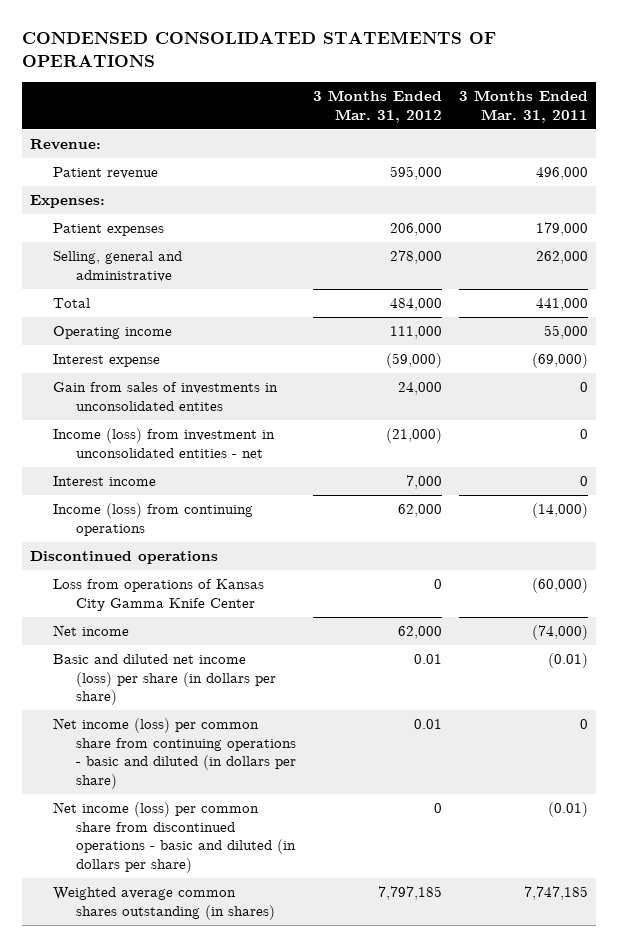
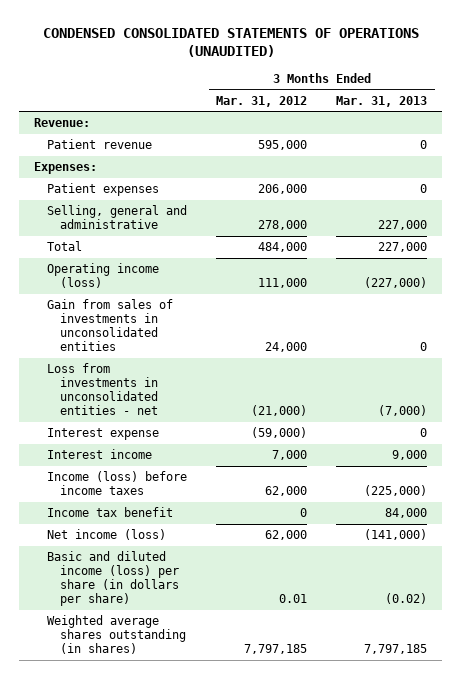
- CONDENSED CONSOLIDATED STATEMENTS OF OPERATIONS
+ CONDENSED CONSOLIDATED STATEMENTS OF OPERATIONS (UNAUDITED)
- | 3 Months Ended Mar. 31, 2012 | 3 Months Ended Mar. 31, 2011
+ | 3 Months Ended Mar. 31, 2012 | 3 Months Ended Mar. 31, 2013
- Operating income | 111,000 | 55,000
+ Operating income (loss) | 111,000 | (227,000)
+ Gain from sales of investments in unconsolidated entities | 24,000 | 0
+ Loss from investments in unconsolidated entities - net | (21,000) | (7,000)
- Gain from sales of investments in unconsolidated entites | 24,000 | 0
- Income (loss) from investment in unconsolidated entities - net | (21,000) | 0
- Income (loss) from continuing operations | 62,000 | (14,000)
- Discontinued operations
- Loss from operations of Kansas City Gamma Knife Center | 0 | (60,000)
- Net income | 62,000 | (74,000)
- Basic and diluted net income (loss) per share (in dollars per share) | 0.01 | (0.01)
- Net income (loss) per common share from continuing operations - basic and diluted (in dollars per share) | 0.01 | 0
- Net income (loss) per common share from discontinued operations - basic and diluted (in dollars per share) | 0 | (0.01)
- Weighted average common shares outstanding (in shares) | 7,797,185 | 7,747,185
+ Income (loss) before income taxes | 62,000 | (225,000)
+ Income tax benefit | 0 | 84,000
+ Net income (loss) | 62,000 | (141,000)
+ Basic and diluted income (loss) per share (in dollars per share) | 0.01 | (0.02)
+ Weighted average shares outstanding (in shares) | 7,797,185 | 7,797,185

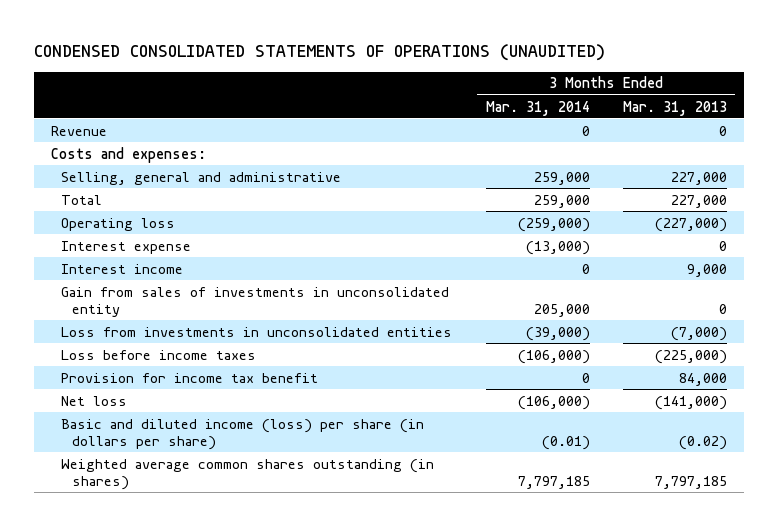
- | 3 Months Ended Mar. 31, 2012 | 3 Months Ended Mar. 31, 2013
+ | 3 Months Ended Mar. 31, 2014 | 3 Months Ended Mar. 31, 2013
- Revenue:
- Patient revenue | 595,000 | 0
- Expenses:
- Patient expenses | 206,000 | 0
+ Revenue | 0 | 0
+ Costs and expenses:
- Operating income (loss) | 111,000 | (227,000)
- Gain from sales of investments in unconsolidated entities | 24,000 | 0
- Loss from investments in unconsolidated entities - net | (21,000) | (7,000)
+ Operating loss | (259,000) | (227,000)
- Income (loss) before income taxes | 62,000 | (225,000)
- Income tax benefit | 0 | 84,000
- Net income (loss) | 62,000 | (141,000)
+ Gain from sales of investments in unconsolidated entity | 205,000 | 0
+ Loss from investments in unconsolidated entities | (39,000) | (7,000)
+ Loss before income taxes | (106,000) | (225,000)
+ Provision for income tax benefit | 0 | 84,000
+ Net loss | (106,000) | (141,000)
- Weighted average shares outstanding (in shares) | 7,797,185 | 7,797,185
+ Weighted average common shares outstanding (in shares) | 7,797,185 | 7,797,185

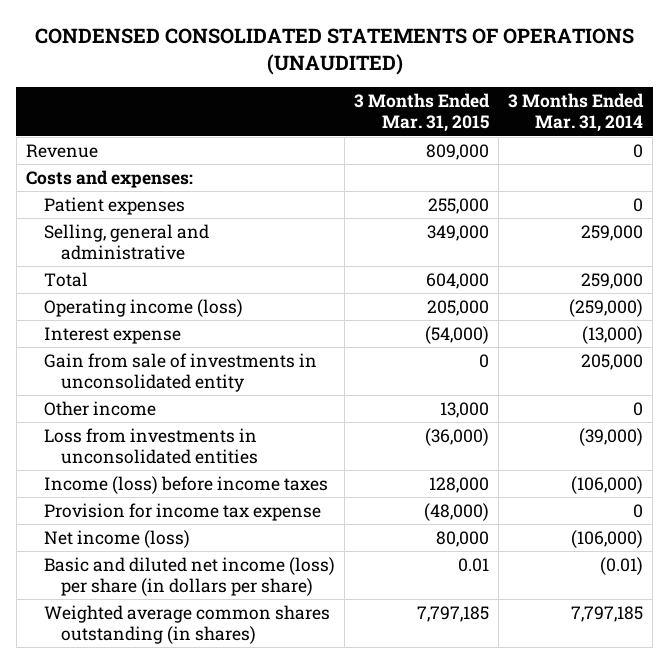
- | 3 Months Ended Mar. 31, 2014 | 3 Months Ended Mar. 31, 2013
+ | 3 Months Ended Mar. 31, 2015 | 3 Months Ended Mar. 31, 2014
+ Patient expenses | 255,000 | 0
- Operating loss | (259,000) | (227,000)
+ Operating income (loss) | 205,000 | (259,000)
- Interest income | 0 | 9,000
- Gain from sales of investments in unconsolidated entity | 205,000 | 0
+ Gain from sale of investments in unconsolidated entity | 0 | 205,000
+ Other income | 13,000 | 0
- Loss before income taxes | (106,000) | (225,000)
- Provision for income tax benefit | 0 | 84,000
- Net loss | (106,000) | (141,000)
- Basic and diluted income (loss) per share (in dollars per share) | (0.01) | (0.02)
+ Income (loss) before income taxes | 128,000 | (106,000)
+ Provision for income tax expense | (48,000) | 0
+ Net income (loss) | 80,000 | (106,000)
+ Basic and diluted net income (loss) per share (in dollars per share) | 0.01 | (0.01)

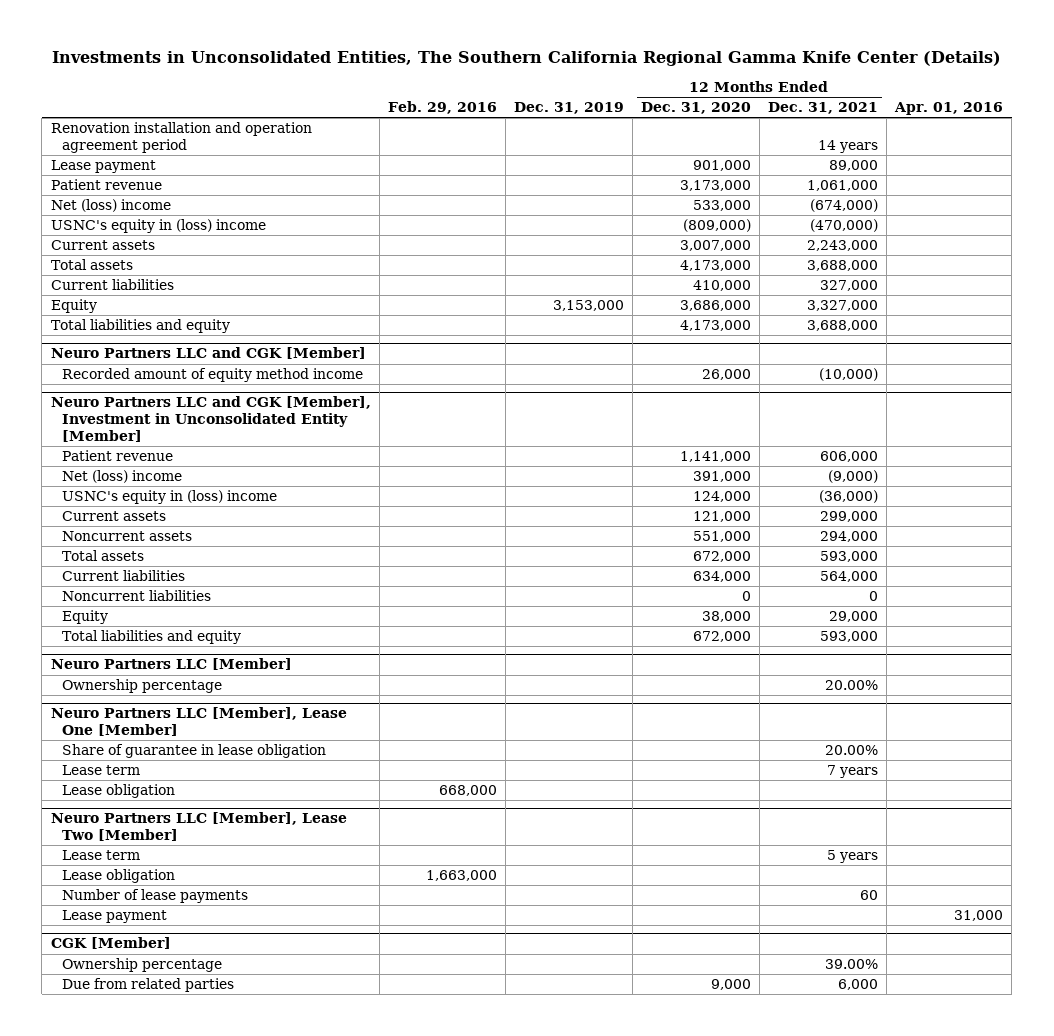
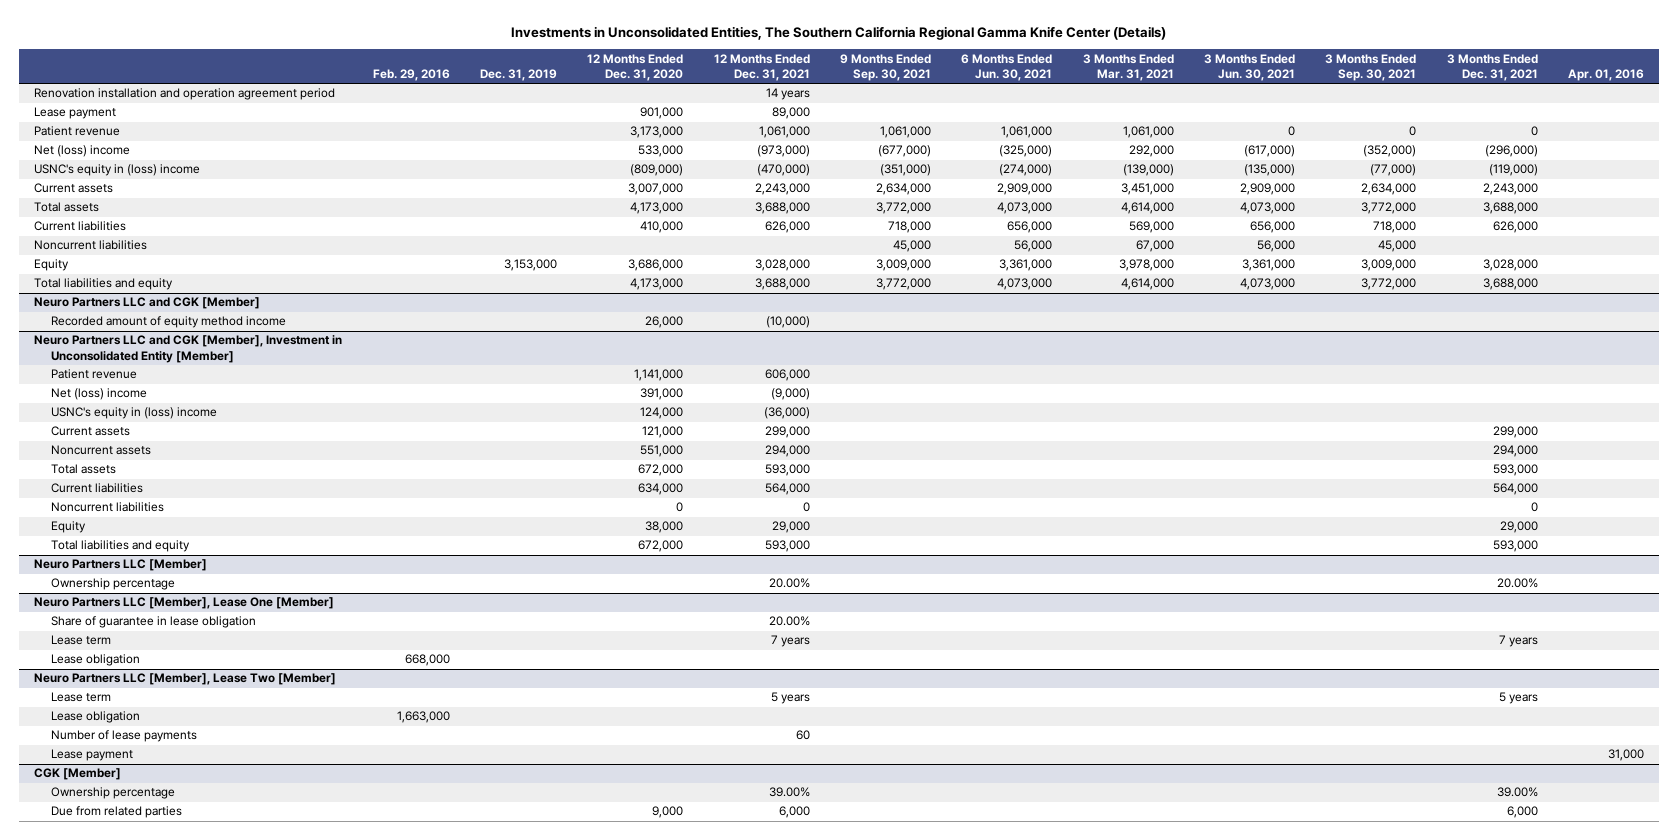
- | Feb. 29, 2016 | Dec. 31, 2019 | 12 Months Ended Dec. 31, 2020 | 12 Months Ended Dec. 31, 2021 | Apr. 01, 2016
+ | Feb. 29, 2016 | Dec. 31, 2019 | 12 Months Ended Dec. 31, 2020 | 12 Months Ended Dec. 31, 2021 | 9 Months Ended Sep. 30, 2021 | 6 Months Ended Jun. 30, 2021 | 3 Months Ended Mar. 31, 2021 | 3 Months Ended Jun. 30, 2021 | 3 Months Ended Sep. 30, 2021 | 3 Months Ended Dec. 31, 2021 | Apr. 01, 2016
- Net (loss) income | | | 533,000 | (674,000) |
+ Net (loss) income | | | 533,000 | (973,000) | (677,000) | (325,000) | 292,000 | (617,000) | (352,000) | (296,000) |
- Current liabilities | | | 410,000 | 327,000 |
- Equity | | 3,153,000 | 3,686,000 | 3,327,000 |
+ Current liabilities | | | 410,000 | 626,000 | 718,000 | 656,000 | 569,000 | 656,000 | 718,000 | 626,000 |
+ Noncurrent liabilities | | | | | 45,000 | 56,000 | 67,000 | 56,000 | 45,000 | |
+ Equity | | 3,153,000 | 3,686,000 | 3,028,000 | 3,009,000 | 3,361,000 | 3,978,000 | 3,361,000 | 3,009,000 | 3,028,000 |

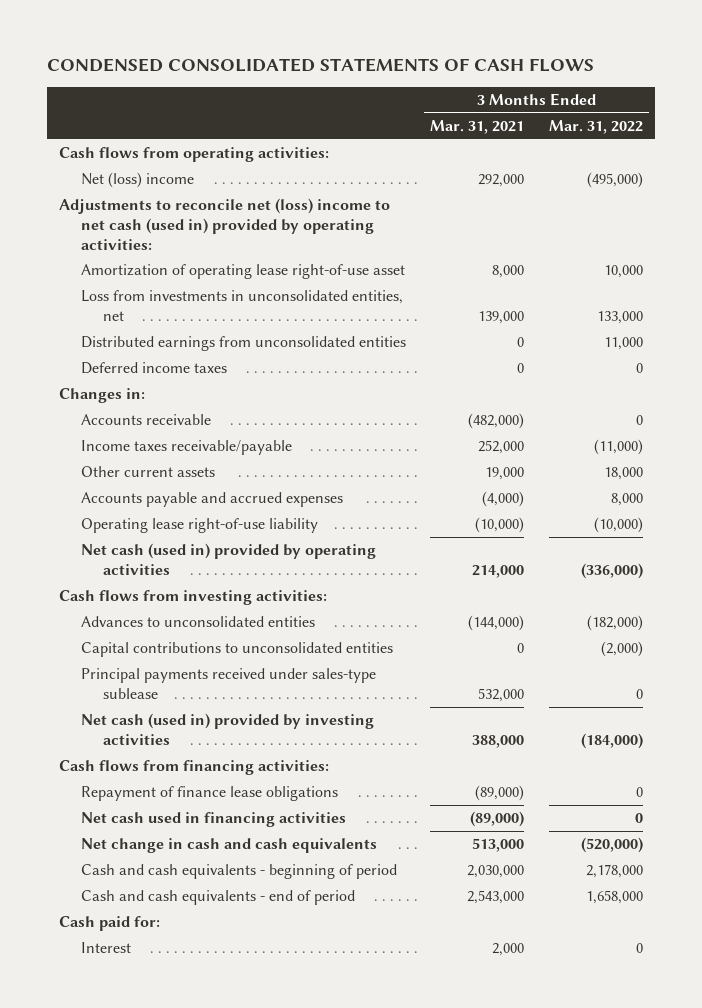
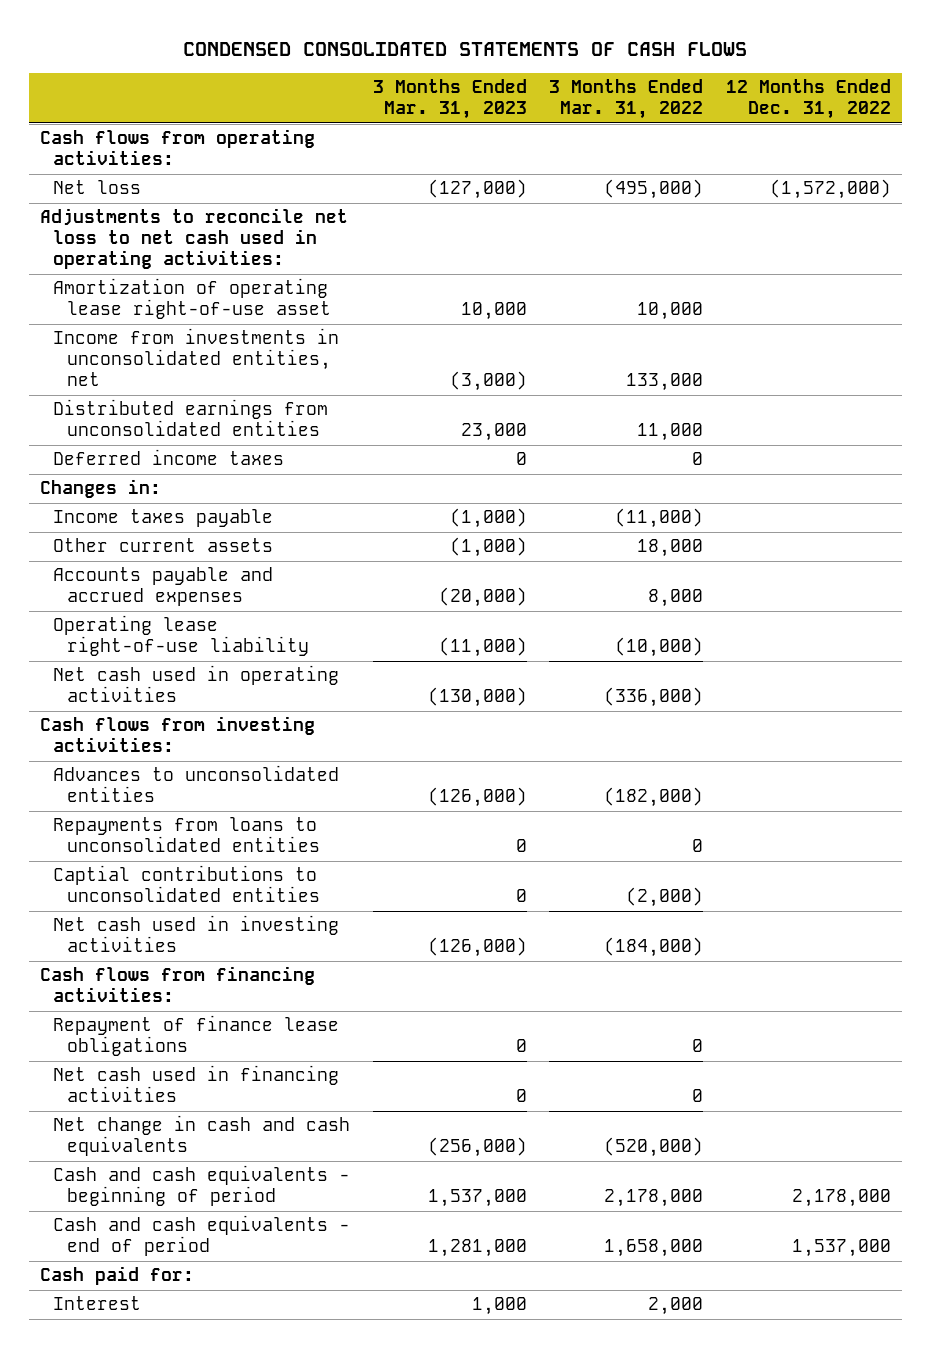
- | 3 Months Ended Mar. 31, 2021 | 3 Months Ended Mar. 31, 2022
+ | 3 Months Ended Mar. 31, 2023 | 3 Months Ended Mar. 31, 2022 | 12 Months Ended Dec. 31, 2022
- Net (loss) income | 292,000 | (495,000)
- Adjustments to reconcile net (loss) income to net cash (used in) provided by operating activities:
+ Net loss | (127,000) | (495,000) | (1,572,000)
+ Adjustments to reconcile net loss to net cash used in operating activities:
- Loss from investments in unconsolidated entities, net | 139,000 | 133,000
+ Income from investments in unconsolidated entities, net | (3,000) | 133,000 |
- Accounts receivable | (482,000) | 0
- Income taxes receivable/payable | 252,000 | (11,000)
+ Income taxes payable | (1,000) | (11,000) |
- Net cash (used in) provided by operating activities | 214,000 | (336,000)
+ Net cash used in operating activities | (130,000) | (336,000) |
- Capital contributions to unconsolidated entities | 0 | (2,000)
- Principal payments received under sales-type sublease | 532,000 | 0
- Net cash (used in) provided by investing activities | 388,000 | (184,000)
+ Repayments from loans to unconsolidated entities | 0 | 0 |
+ Captial contributions to unconsolidated entities | 0 | (2,000) |
+ Net cash used in investing activities | (126,000) | (184,000) |
- Interest | 2,000 | 0
+ Interest | 1,000 | 2,000 |

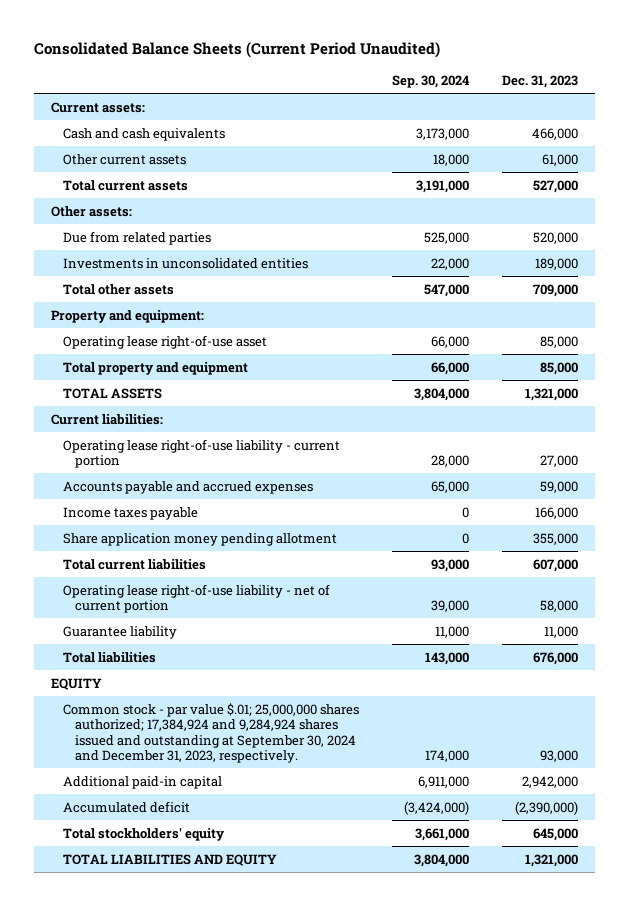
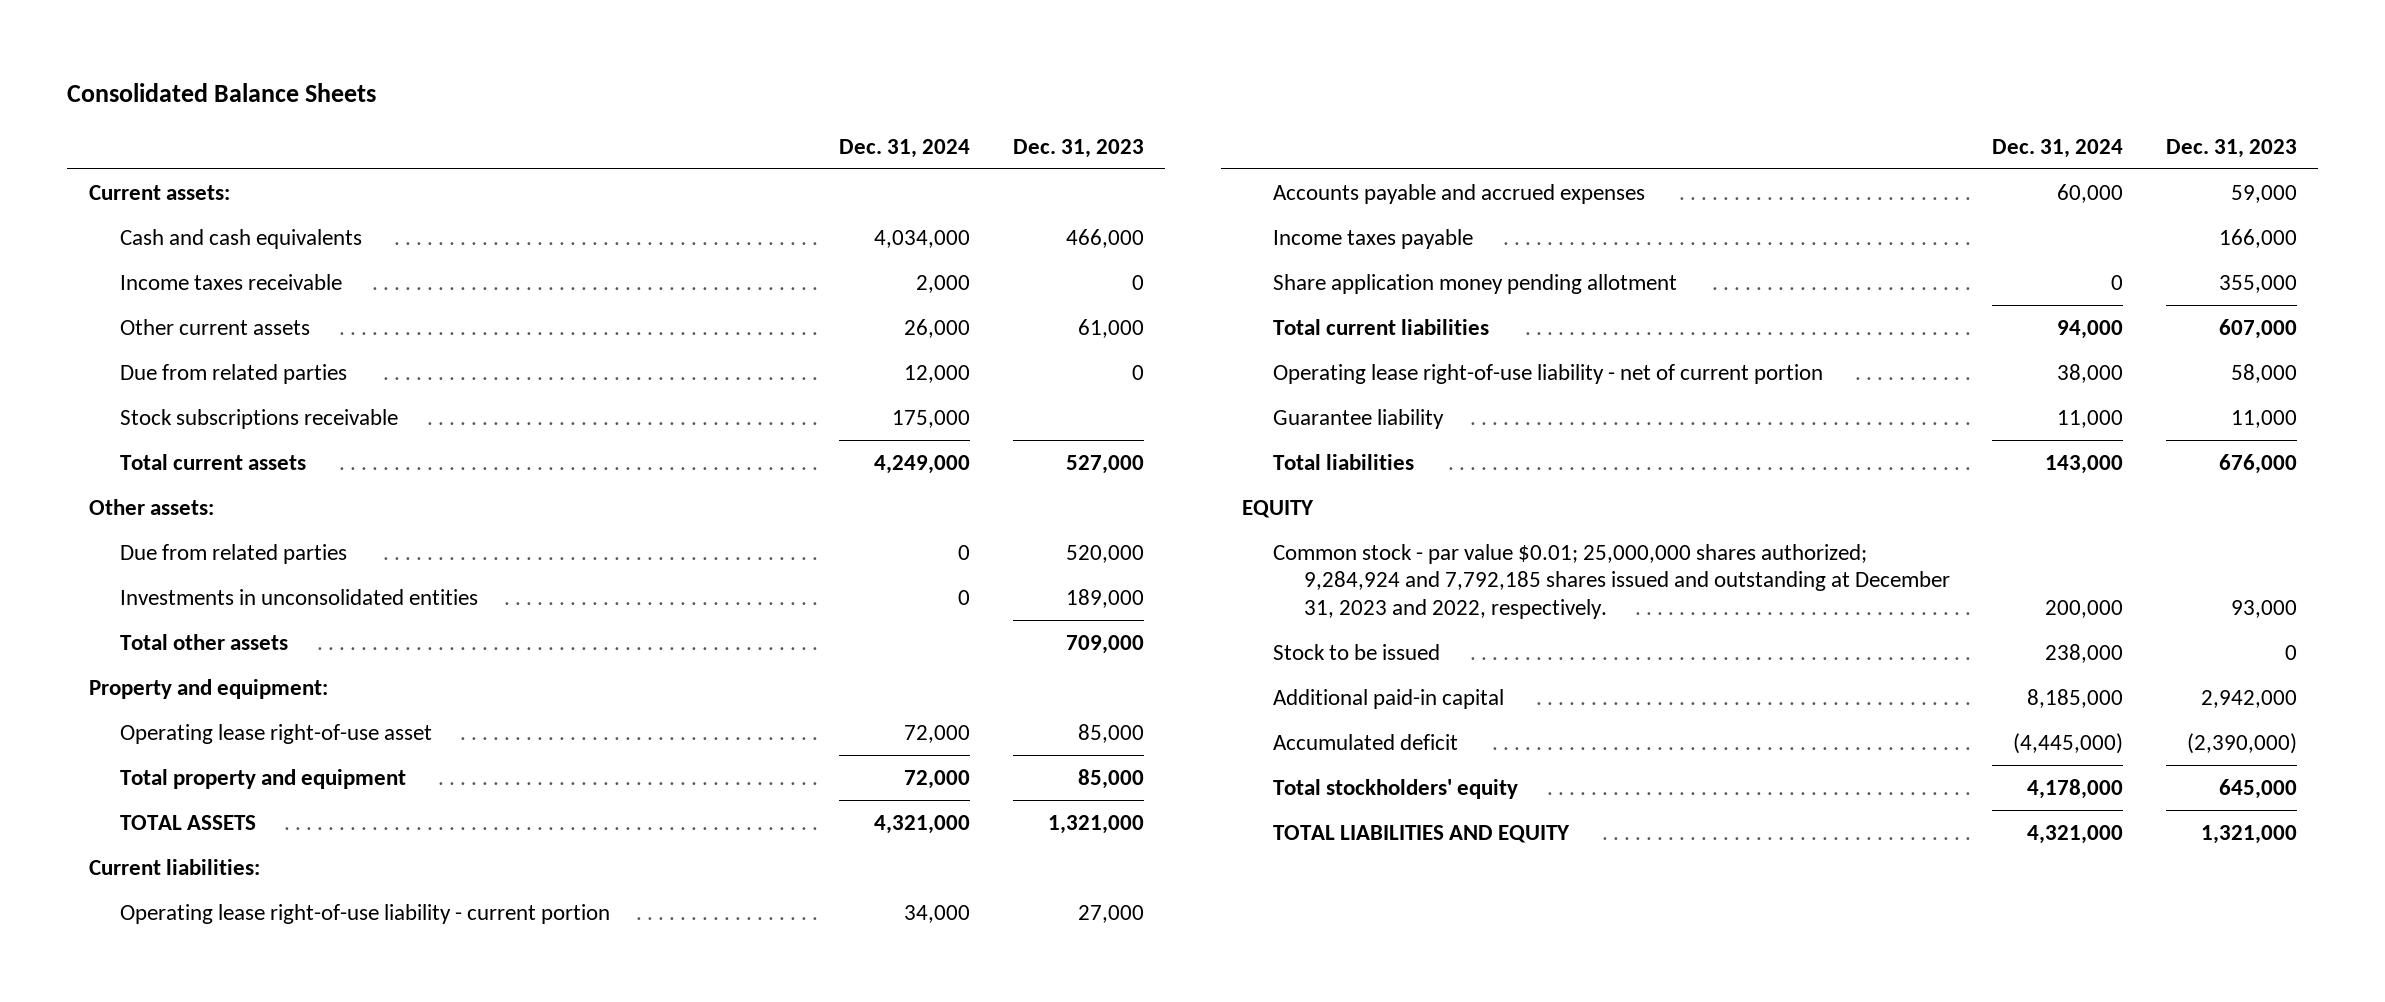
- Consolidated Balance Sheets (Current Period Unaudited)
+ Consolidated Balance Sheets
- | Sep. 30, 2024 | Dec. 31, 2023
+ | Dec. 31, 2024 | Dec. 31, 2023
+ Income taxes receivable | 2,000 | 0
+ Due from related parties | 12,000 | 0
+ Stock subscriptions receivable | 175,000 |
- Common stock - par value $.01; 25,000,000 shares authorized; 17,384,924 and 9,284,924 shares issued and outstanding at September 30, 2024 and December 31, 2023, respectively. | 174,000 | 93,000
+ Common stock - par value $0.01; 25,000,000 shares authorized; 9,284,924 and 7,792,185 shares issued and outstanding at December 31, 2023 and 2022, respectively. | 200,000 | 93,000
+ Stock to be issued | 238,000 | 0

